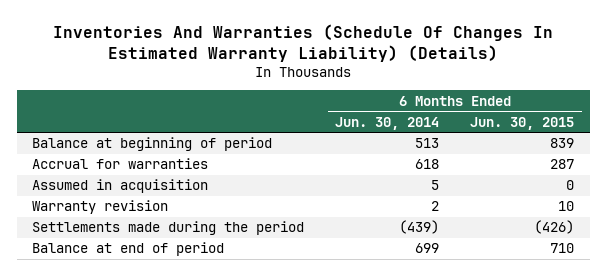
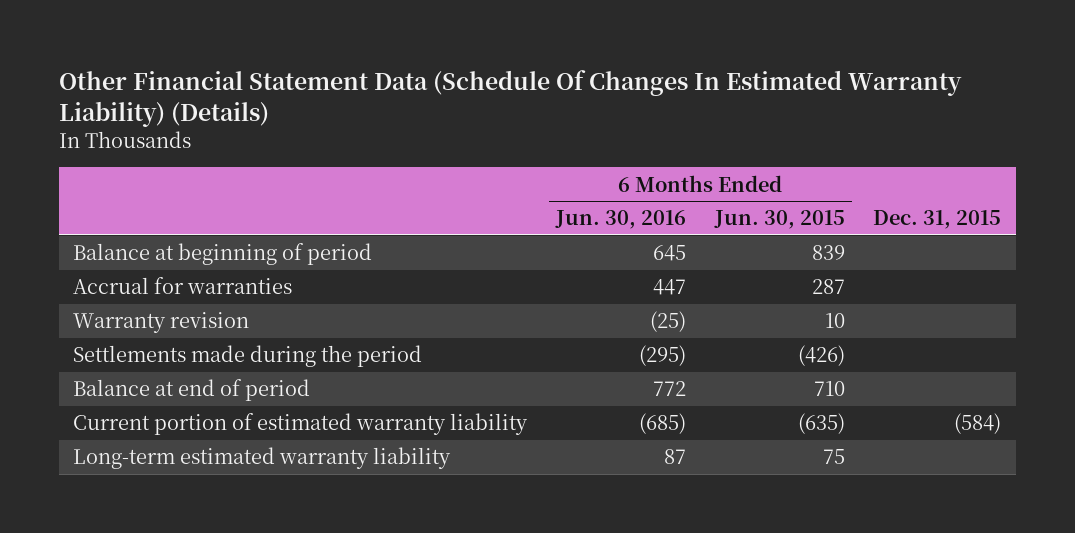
- Inventories And Warranties (Schedule Of Changes In Estimated Warranty Liability) (Details)
+ Other Financial Statement Data (Schedule Of Changes In Estimated Warranty Liability) (Details)
- | 6 Months Ended Jun. 30, 2014 | 6 Months Ended Jun. 30, 2015
+ | 6 Months Ended Jun. 30, 2016 | 6 Months Ended Jun. 30, 2015 | Dec. 31, 2015
- Assumed in acquisition | 5 | 0
+ Current portion of estimated warranty liability | (685) | (635) | (584)
+ Long-term estimated warranty liability | 87 | 75 |

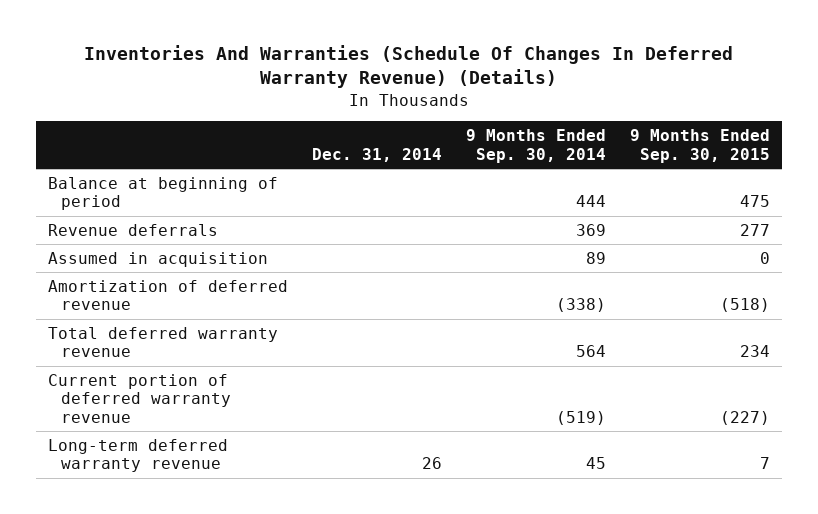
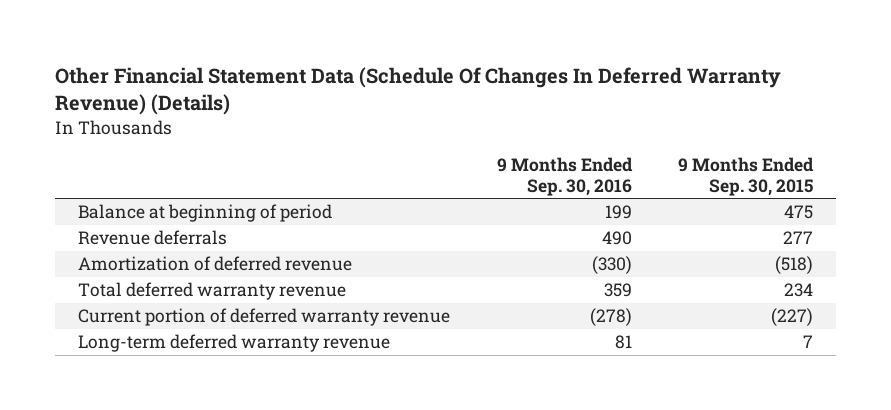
- Inventories And Warranties (Schedule Of Changes In Deferred Warranty Revenue) (Details)
+ Other Financial Statement Data (Schedule Of Changes In Deferred Warranty Revenue) (Details)
- | Dec. 31, 2014 | 9 Months Ended Sep. 30, 2014 | 9 Months Ended Sep. 30, 2015
+ | 9 Months Ended Sep. 30, 2016 | 9 Months Ended Sep. 30, 2015
- Assumed in acquisition | | 89 | 0

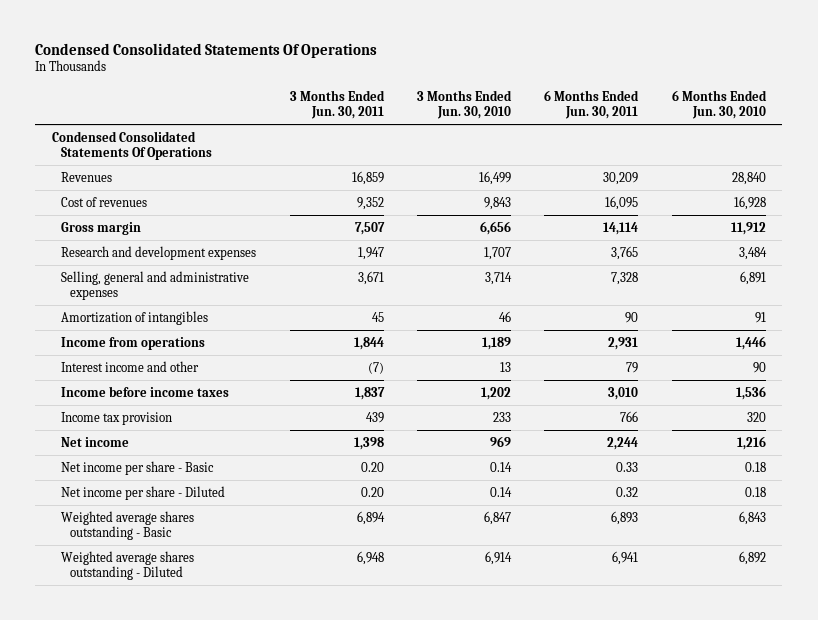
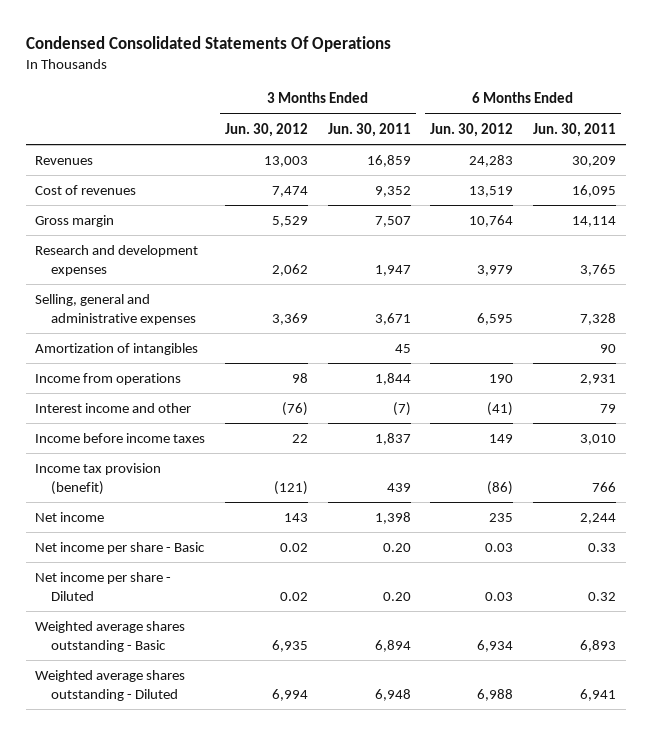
- | 3 Months Ended Jun. 30, 2011 | 3 Months Ended Jun. 30, 2010 | 6 Months Ended Jun. 30, 2011 | 6 Months Ended Jun. 30, 2010
+ | 3 Months Ended Jun. 30, 2012 | 3 Months Ended Jun. 30, 2011 | 6 Months Ended Jun. 30, 2012 | 6 Months Ended Jun. 30, 2011
- Condensed Consolidated Statements Of Operations
- Income tax provision | 439 | 233 | 766 | 320
+ Income tax provision (benefit) | (121) | 439 | (86) | 766

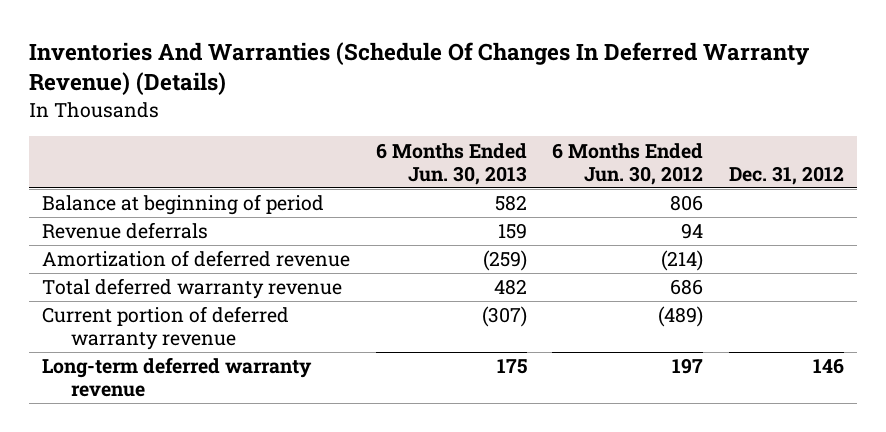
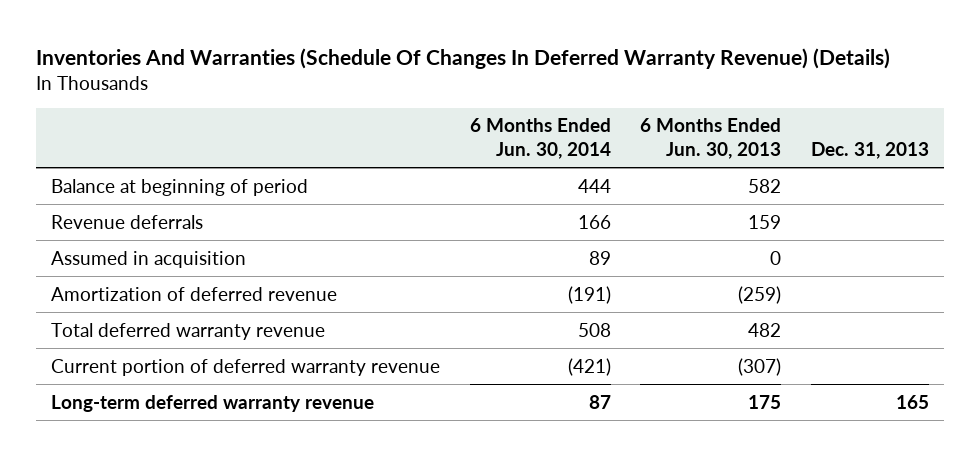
- | 6 Months Ended Jun. 30, 2013 | 6 Months Ended Jun. 30, 2012 | Dec. 31, 2012
+ | 6 Months Ended Jun. 30, 2014 | 6 Months Ended Jun. 30, 2013 | Dec. 31, 2013
+ Assumed in acquisition | 89 | 0 |

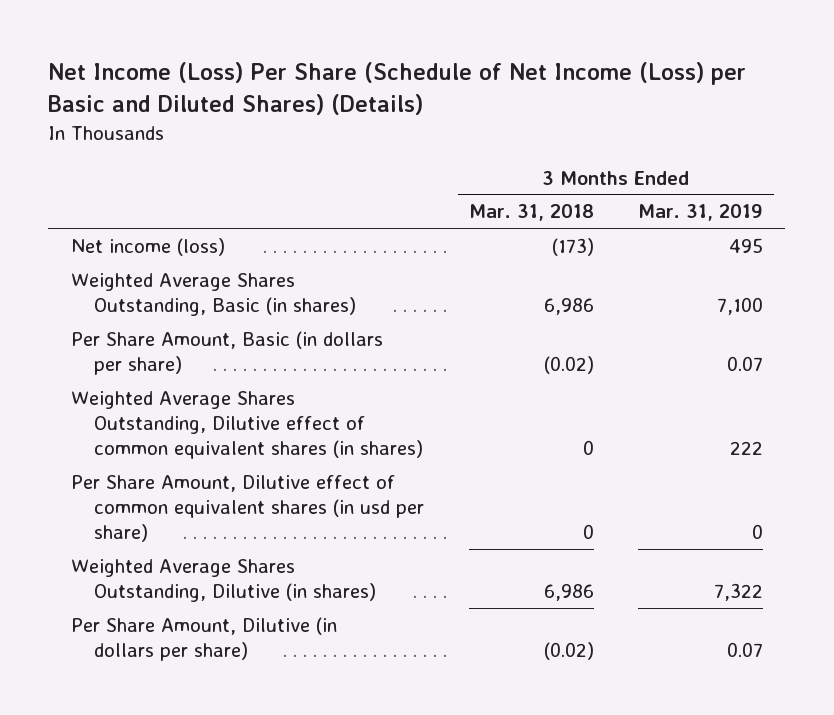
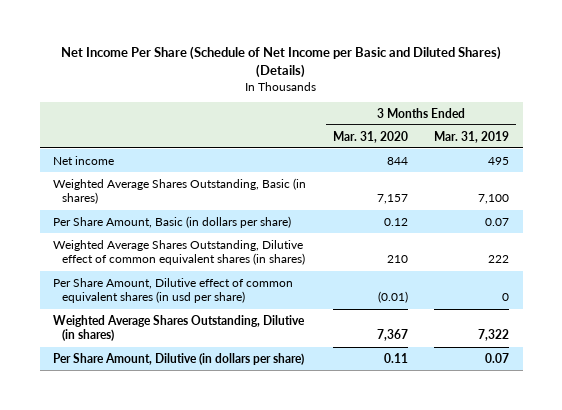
- Net Income (Loss) Per Share (Schedule of Net Income (Loss) per Basic and Diluted Shares) (Details)
+ Net Income Per Share (Schedule of Net Income per Basic and Diluted Shares) (Details)
- | 3 Months Ended Mar. 31, 2018 | 3 Months Ended Mar. 31, 2019
+ | 3 Months Ended Mar. 31, 2020 | 3 Months Ended Mar. 31, 2019
- Net income (loss) | (173) | 495
+ Net income | 844 | 495

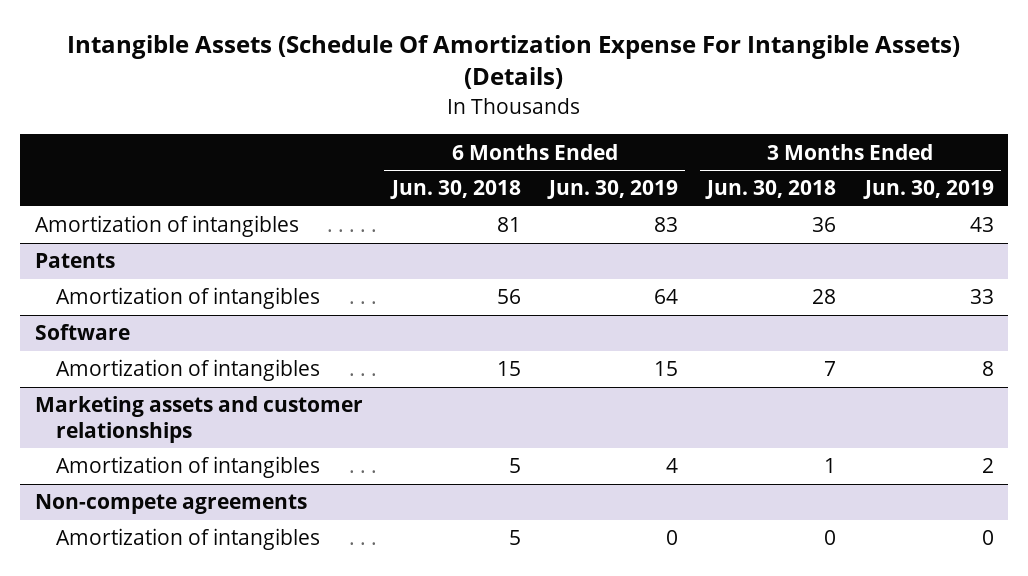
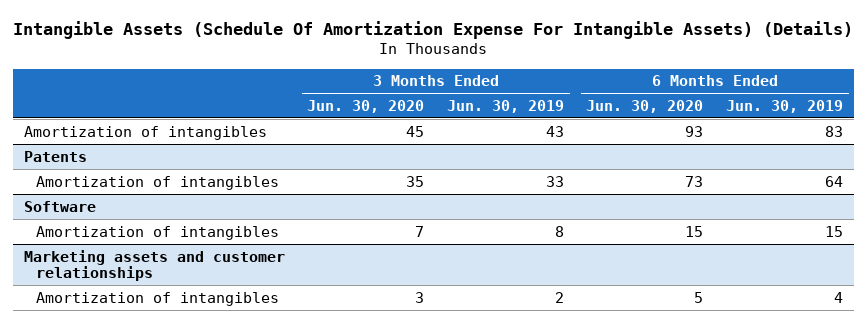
- | 6 Months Ended Jun. 30, 2018 | 6 Months Ended Jun. 30, 2019 | 3 Months Ended Jun. 30, 2018 | 3 Months Ended Jun. 30, 2019
+ | 3 Months Ended Jun. 30, 2020 | 3 Months Ended Jun. 30, 2019 | 6 Months Ended Jun. 30, 2020 | 6 Months Ended Jun. 30, 2019
- Non-compete agreements
- Amortization of intangibles | 5 | 0 | 0 | 0

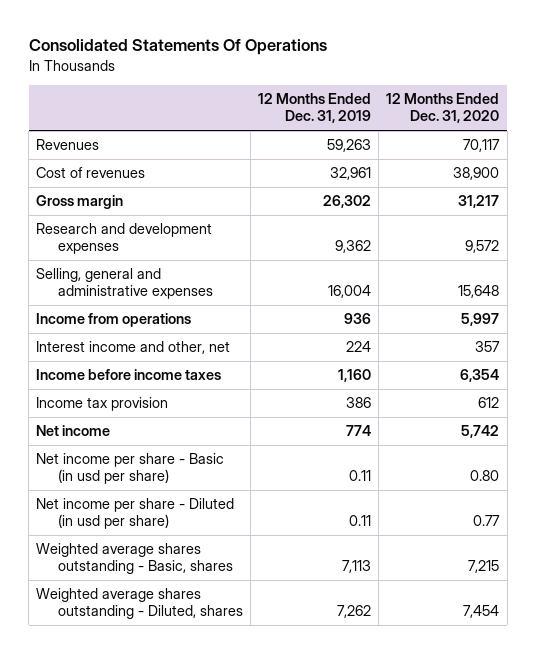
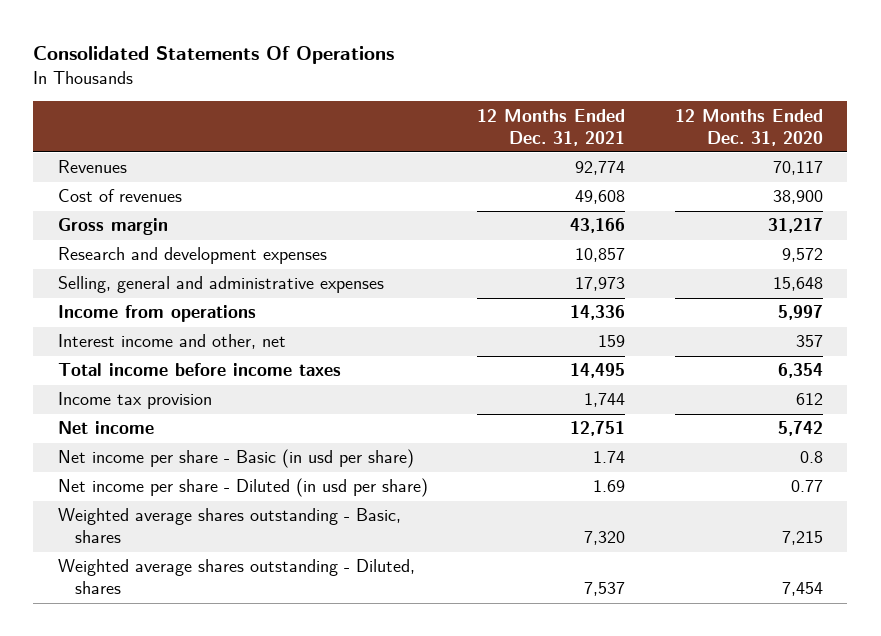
- | 12 Months Ended Dec. 31, 2019 | 12 Months Ended Dec. 31, 2020
+ | 12 Months Ended Dec. 31, 2021 | 12 Months Ended Dec. 31, 2020
- Income before income taxes | 1,160 | 6,354
+ Total income before income taxes | 14,495 | 6,354
- Net income per share - Basic (in usd per share) | 0.11 | 0.80
+ Net income per share - Basic (in usd per share) | 1.74 | 0.8

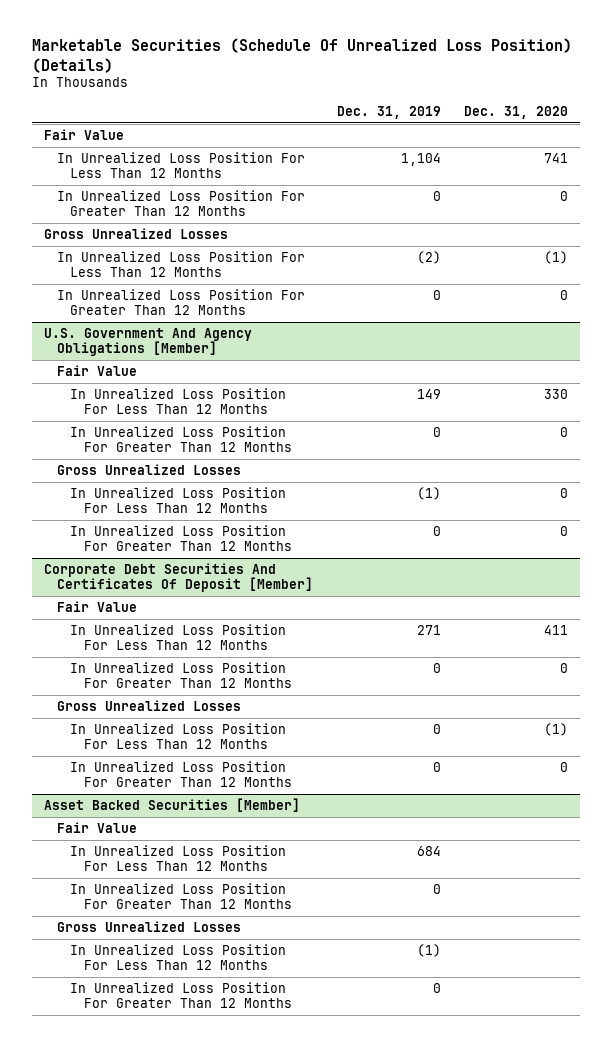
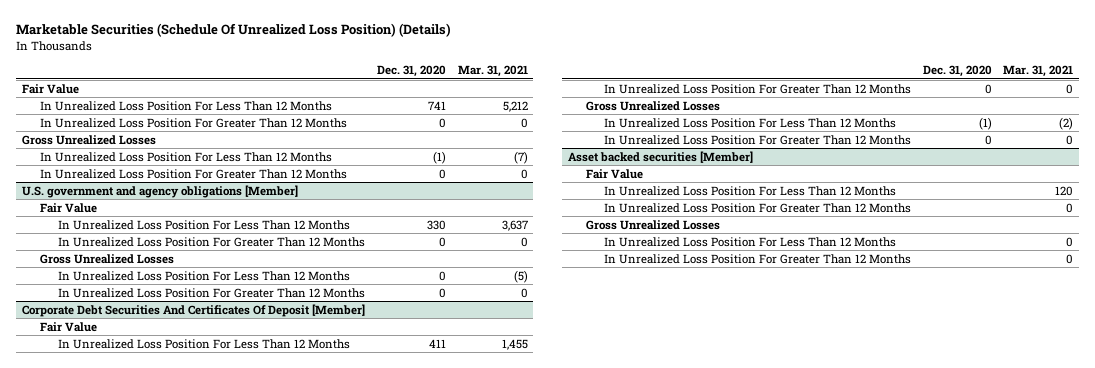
- | Dec. 31, 2019 | Dec. 31, 2020
+ | Dec. 31, 2020 | Mar. 31, 2021
- U.S. Government And Agency Obligations [Member]
+ U.S. government and agency obligations [Member]
- Asset Backed Securities [Member]
+ Asset backed securities [Member]

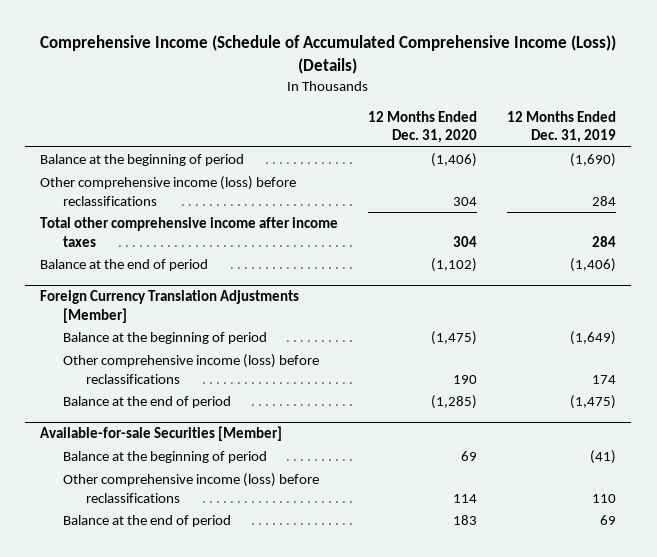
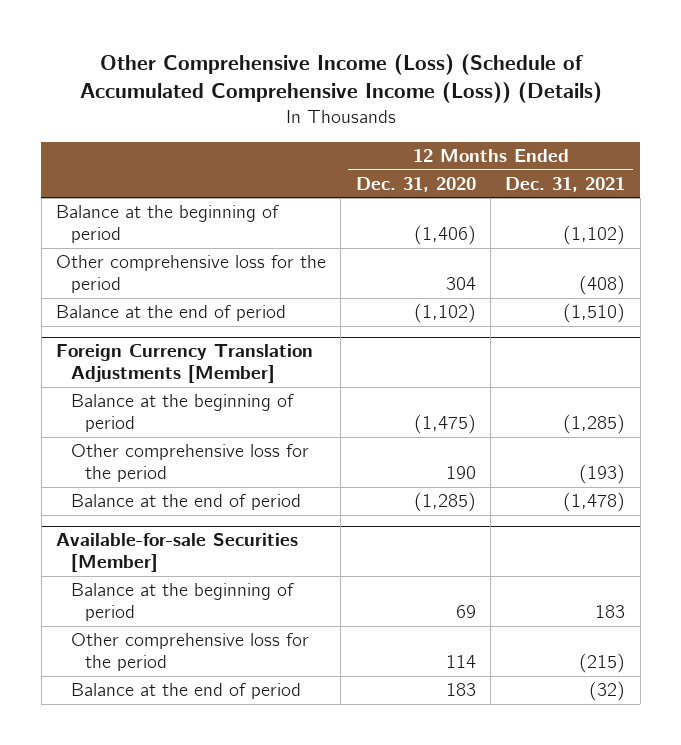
- Comprehensive Income (Schedule of Accumulated Comprehensive Income (Loss)) (Details)
+ Other Comprehensive Income (Loss) (Schedule of Accumulated Comprehensive Income (Loss)) (Details)
- | 12 Months Ended Dec. 31, 2020 | 12 Months Ended Dec. 31, 2019
+ | 12 Months Ended Dec. 31, 2020 | 12 Months Ended Dec. 31, 2021
- Other comprehensive income (loss) before reclassifications | 304 | 284
- Total other comprehensive income after income taxes | 304 | 284
+ Other comprehensive loss for the period | 304 | (408)
@ Foreign Currency Translation Adjustments [Member]
- Other comprehensive income (loss) before reclassifications | 190 | 174
+ Other comprehensive loss for the period | 190 | (193)
@ Available-for-sale Securities [Member]
- Other comprehensive income (loss) before reclassifications | 114 | 110
+ Other comprehensive loss for the period | 114 | (215)

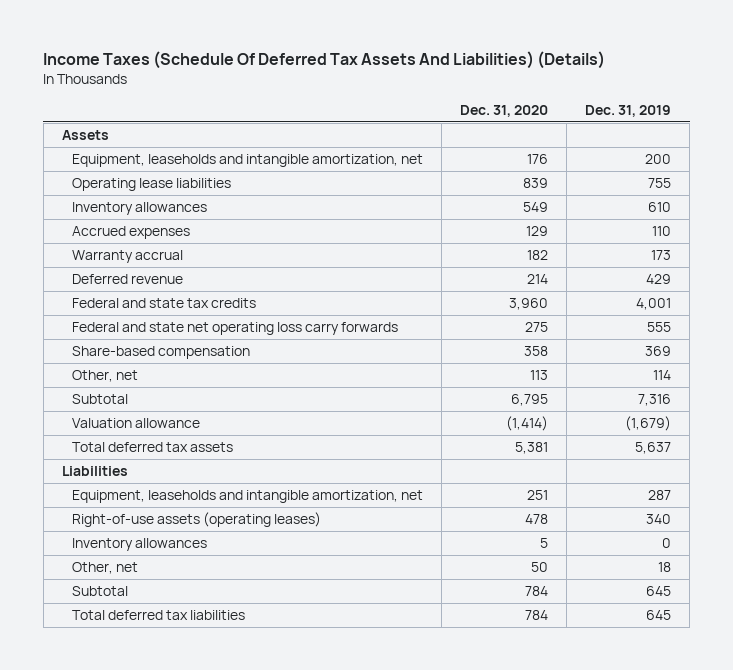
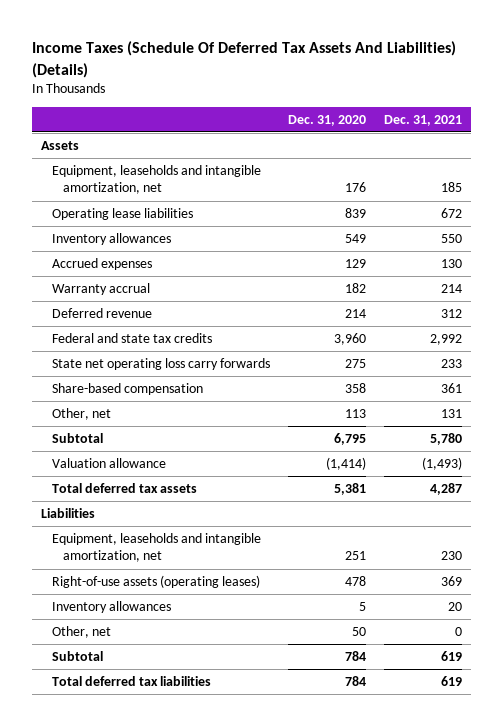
- | Dec. 31, 2020 | Dec. 31, 2019
+ | Dec. 31, 2020 | Dec. 31, 2021
- Federal and state net operating loss carry forwards | 275 | 555
+ State net operating loss carry forwards | 275 | 233

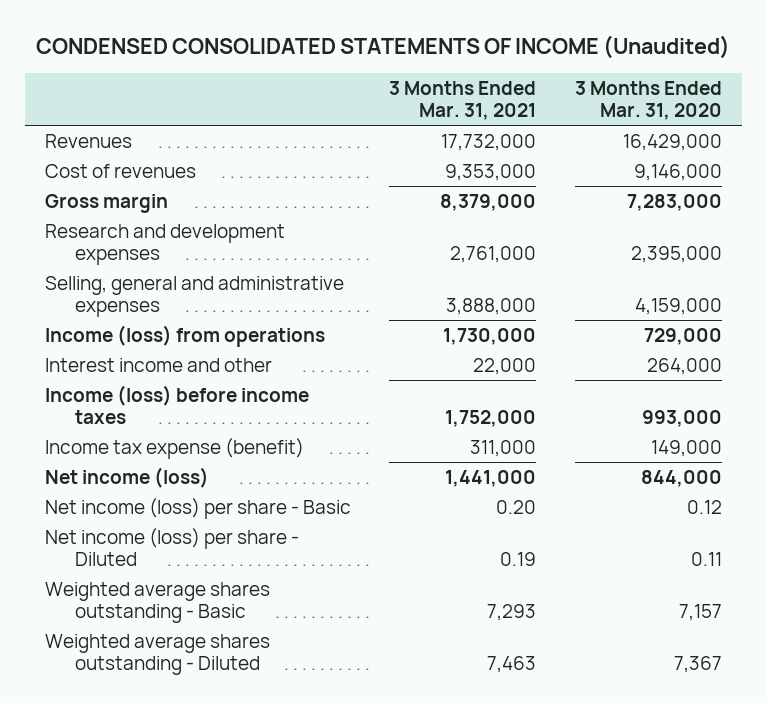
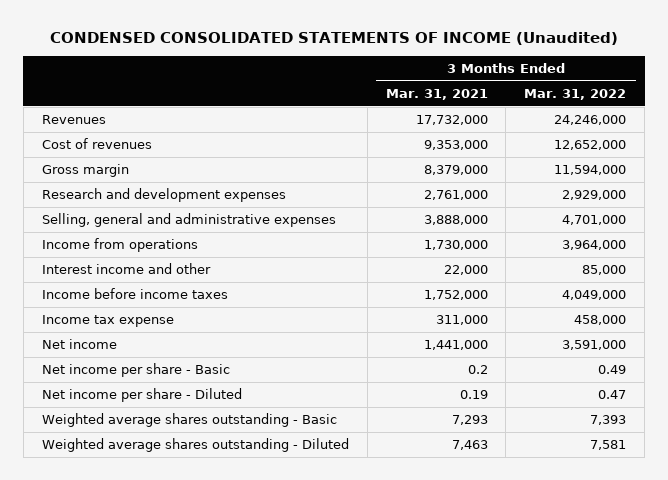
- | 3 Months Ended Mar. 31, 2021 | 3 Months Ended Mar. 31, 2020
+ | 3 Months Ended Mar. 31, 2021 | 3 Months Ended Mar. 31, 2022
- Income (loss) from operations | 1,730,000 | 729,000
+ Income from operations | 1,730,000 | 3,964,000
- Income (loss) before income taxes | 1,752,000 | 993,000
- Income tax expense (benefit) | 311,000 | 149,000
- Net income (loss) | 1,441,000 | 844,000
- Net income (loss) per share - Basic | 0.20 | 0.12
- Net income (loss) per share - Diluted | 0.19 | 0.11
+ Income before income taxes | 1,752,000 | 4,049,000
+ Income tax expense | 311,000 | 458,000
+ Net income | 1,441,000 | 3,591,000
+ Net income per share - Basic | 0.2 | 0.49
+ Net income per share - Diluted | 0.19 | 0.47

